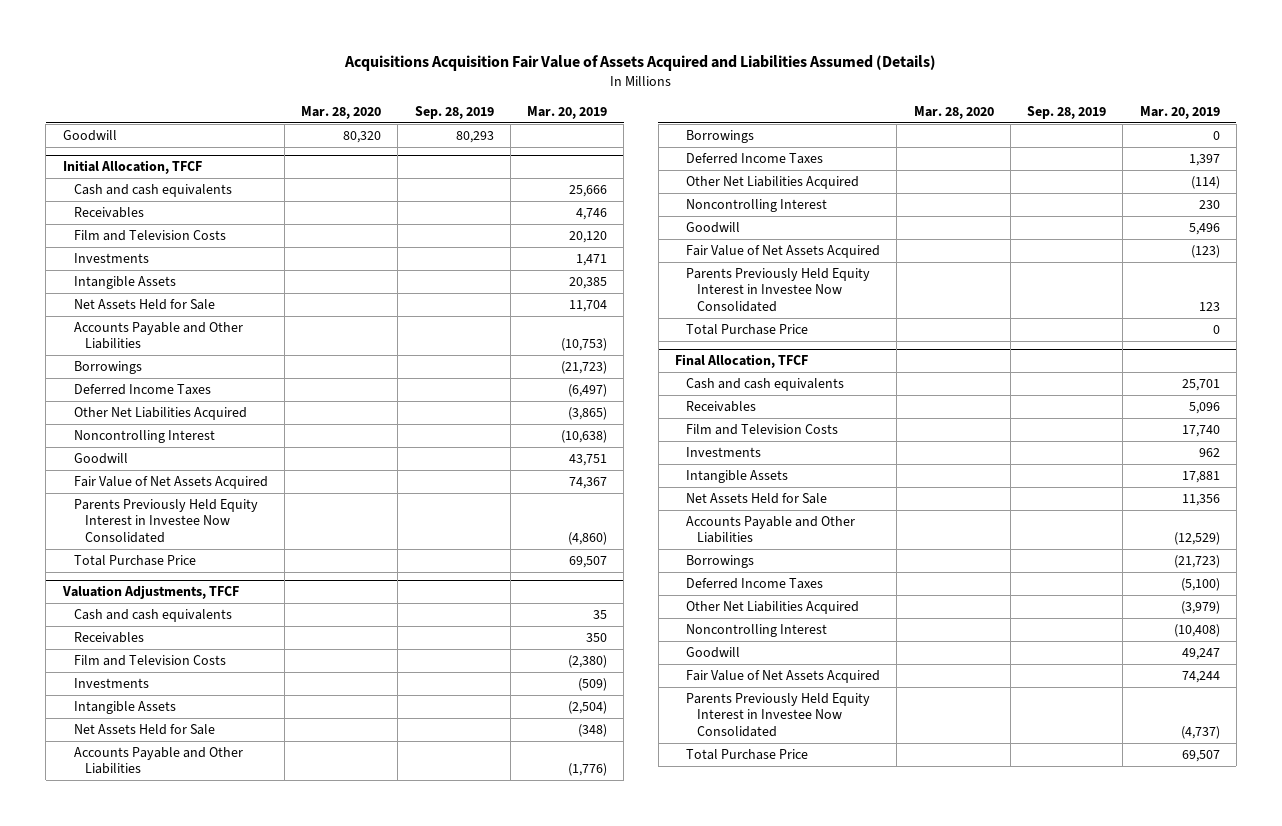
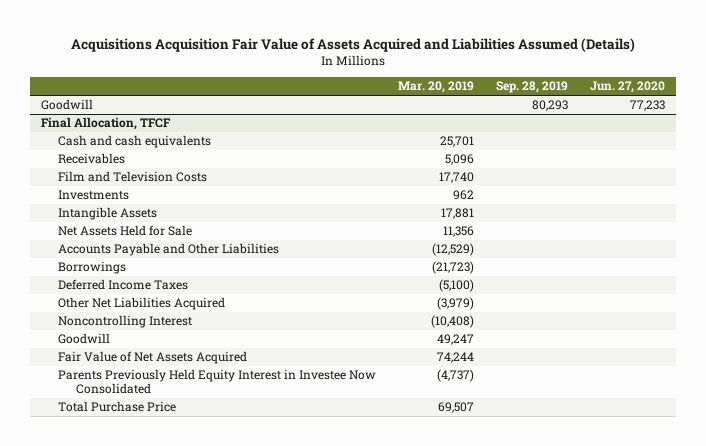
- | Mar. 28, 2020 | Sep. 28, 2019 | Mar. 20, 2019
+ | Mar. 20, 2019 | Sep. 28, 2019 | Jun. 27, 2020
- Initial Allocation, TFCF
- Cash and cash equivalents | | | 25,666
- Receivables | | | 4,746
- Film and Television Costs | | | 20,120
- Investments | | | 1,471
- Intangible Assets | | | 20,385
- Net Assets Held for Sale | | | 11,704
- Accounts Payable and Other Liabilities | | | (10,753)
- Borrowings | | | (21,723)
- Deferred Income Taxes | | | (6,497)
- Other Net Liabilities Acquired | | | (3,865)
- Noncontrolling Interest | | | (10,638)
- Goodwill | | | 43,751
- Fair Value of Net Assets Acquired | | | 74,367
- Parents Previously Held Equity Interest in Investee Now Consolidated | | | (4,860)
- Total Purchase Price | | | 69,507
- Valuation Adjustments, TFCF
- Cash and cash equivalents | | | 35
- Receivables | | | 350
- Film and Television Costs | | | (2,380)
- Investments | | | (509)
- Intangible Assets | | | (2,504)
- Net Assets Held for Sale | | | (348)
- Accounts Payable and Other Liabilities | | | (1,776)
- Borrowings | | | 0
- Deferred Income Taxes | | | 1,397
- Other Net Liabilities Acquired | | | (114)
- Noncontrolling Interest | | | 230
- Goodwill | | | 5,496
- Fair Value of Net Assets Acquired | | | (123)
- Parents Previously Held Equity Interest in Investee Now Consolidated | | | 123
- Total Purchase Price | | | 0

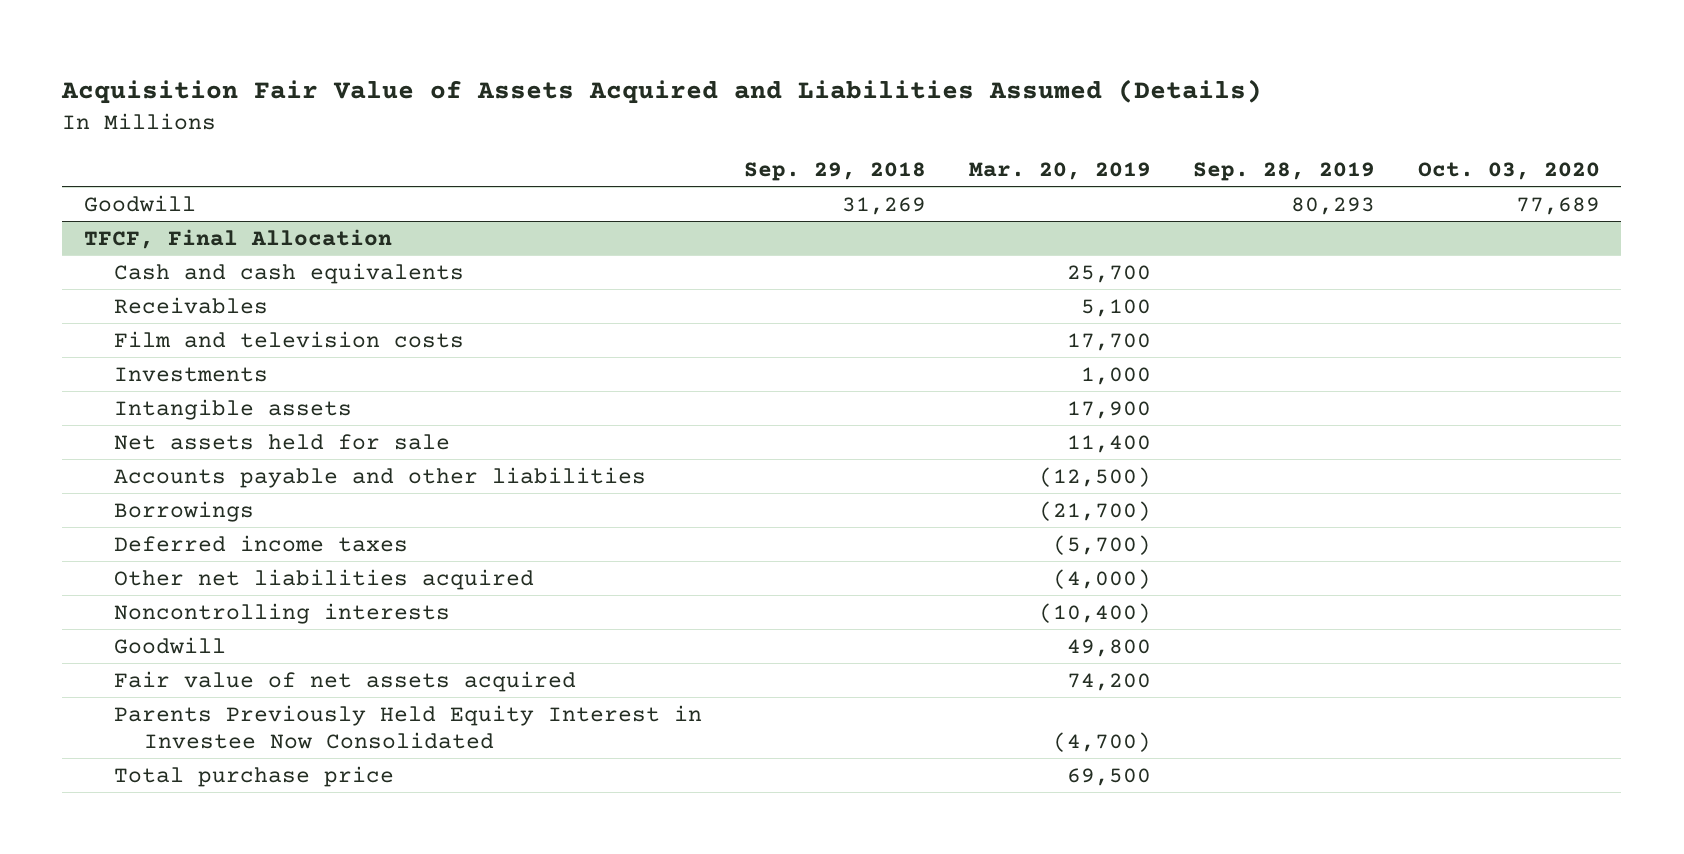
- Acquisitions Acquisition Fair Value of Assets Acquired and Liabilities Assumed (Details)
+ Acquisition Fair Value of Assets Acquired and Liabilities Assumed (Details)
- | Mar. 20, 2019 | Sep. 28, 2019 | Jun. 27, 2020
+ | Sep. 29, 2018 | Mar. 20, 2019 | Sep. 28, 2019 | Oct. 03, 2020
- Final Allocation, TFCF
- Cash and cash equivalents | 25,701 | |
- Receivables | 5,096 | |
- Film and Television Costs | 17,740 | |
- Investments | 962 | |
- Intangible Assets | 17,881 | |
- Net Assets Held for Sale | 11,356 | |
- Accounts Payable and Other Liabilities | (12,529) | |
- Borrowings | (21,723) | |
- Deferred Income Taxes | (5,100) | |
- Other Net Liabilities Acquired | (3,979) | |
- Noncontrolling Interest | (10,408) | |
- Goodwill | 49,247 | |
- Fair Value of Net Assets Acquired | 74,244 | |
- Parents Previously Held Equity Interest in Investee Now Consolidated | (4,737) | |
- Total Purchase Price | 69,507 | |
+ TFCF, Final Allocation
+ Cash and cash equivalents | | 25,700 | |
+ Receivables | | 5,100 | |
+ Film and television costs | | 17,700 | |
+ Investments | | 1,000 | |
+ Intangible assets | | 17,900 | |
+ Net assets held for sale | | 11,400 | |
+ Accounts payable and other liabilities | | (12,500) | |
+ Borrowings | | (21,700) | |
+ Deferred income taxes | | (5,700) | |
+ Other net liabilities acquired | | (4,000) | |
+ Noncontrolling interests | | (10,400) | |
+ Goodwill | | 49,800 | |
+ Fair value of net assets acquired | | 74,200 | |
+ Parents Previously Held Equity Interest in Investee Now Consolidated | | (4,700) | |
+ Total purchase price | | 69,500 | |

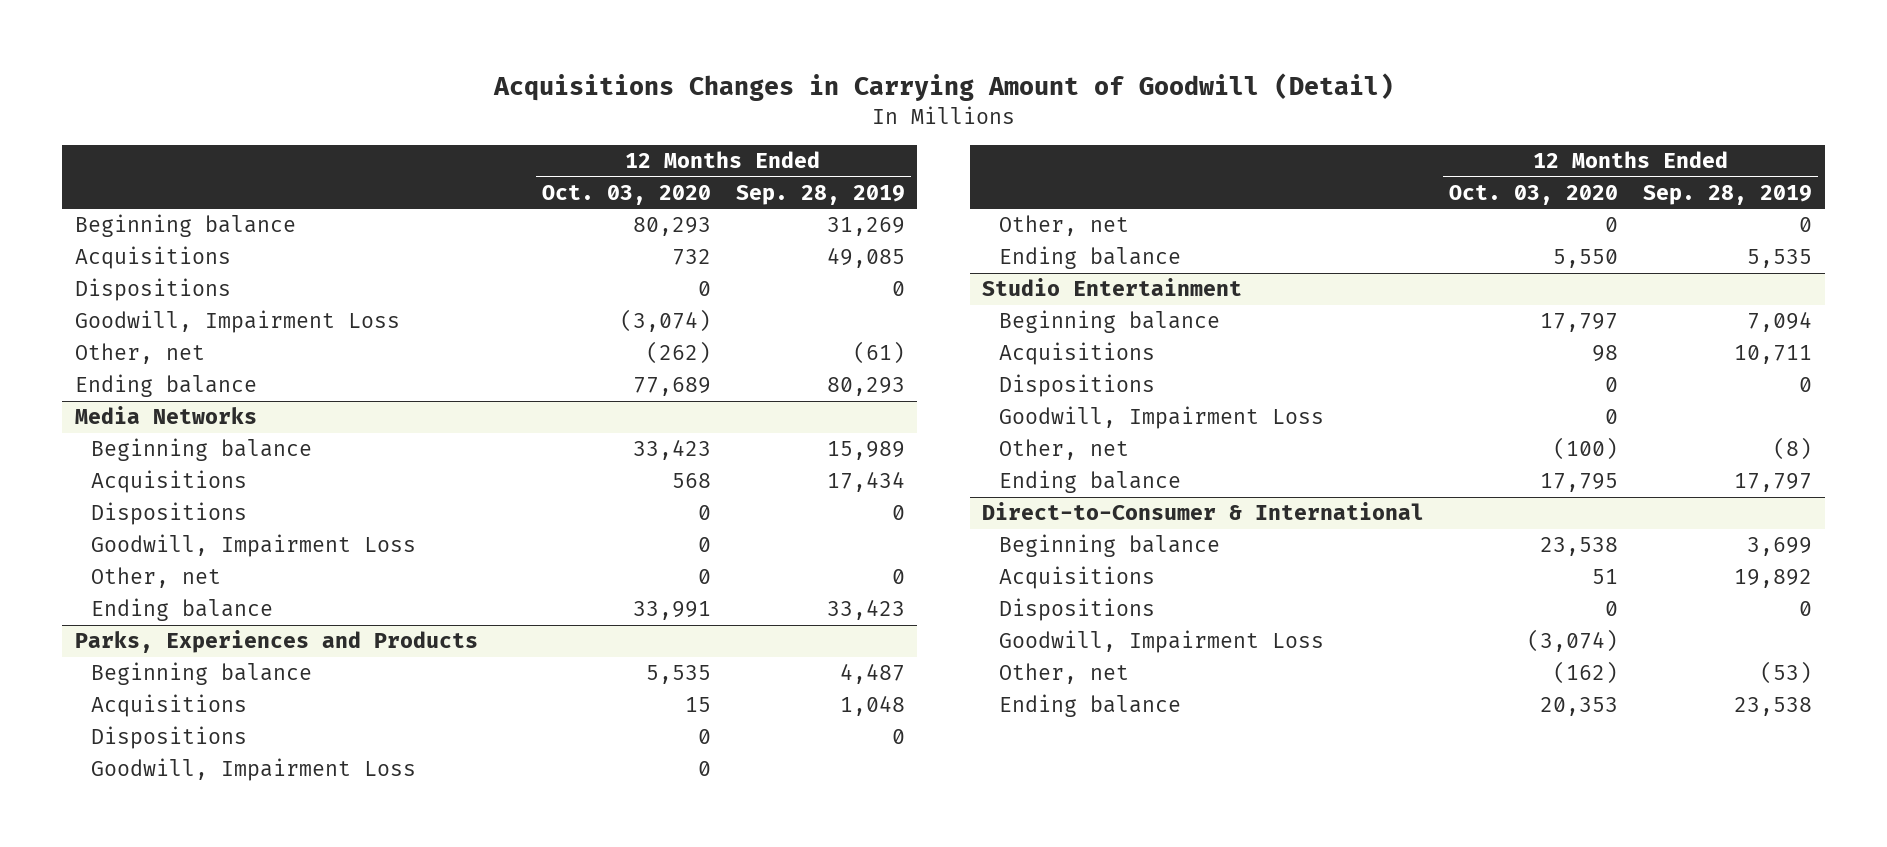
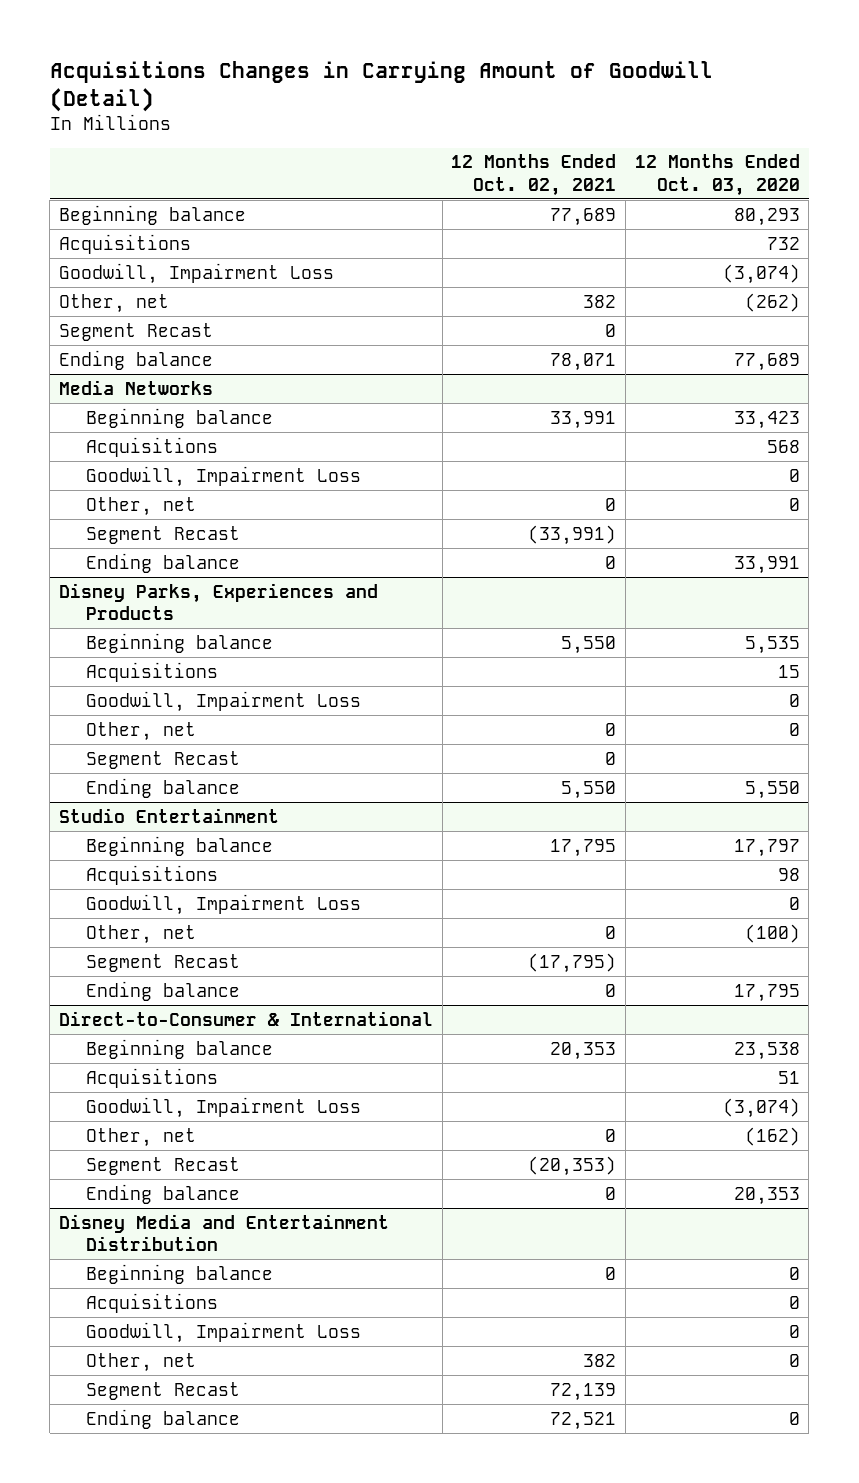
- | 12 Months Ended Oct. 03, 2020 | 12 Months Ended Sep. 28, 2019
+ | 12 Months Ended Oct. 02, 2021 | 12 Months Ended Oct. 03, 2020
- Dispositions | 0 | 0
+ Segment Recast | 0 |
@ Media Networks
- Dispositions | 0 | 0
+ Segment Recast | (33,991) |
- Parks, Experiences and Products
+ Disney Parks, Experiences and Products
- Dispositions | 0 | 0
+ Segment Recast | 0 |
@ Studio Entertainment
- Dispositions | 0 | 0
+ Segment Recast | (17,795) |
@ Direct-to-Consumer & International
- Dispositions | 0 | 0
+ Segment Recast | (20,353) |
+ Disney Media and Entertainment Distribution
+ Beginning balance | 0 | 0
+ Acquisitions | | 0
+ Goodwill, Impairment Loss | | 0
+ Other, net | 382 | 0
+ Segment Recast | 72,139 |
+ Ending balance | 72,521 | 0

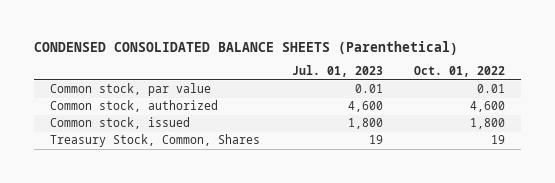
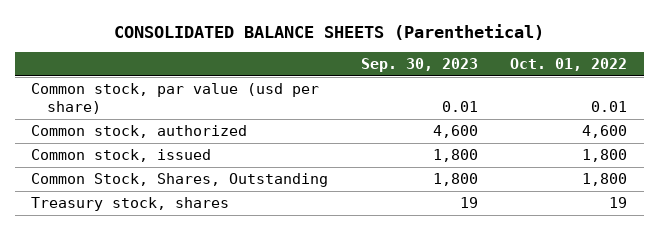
- CONDENSED CONSOLIDATED BALANCE SHEETS (Parenthetical)
+ CONSOLIDATED BALANCE SHEETS (Parenthetical)
- | Jul. 01, 2023 | Oct. 01, 2022
+ | Sep. 30, 2023 | Oct. 01, 2022
- Common stock, par value | 0.01 | 0.01
+ Common stock, par value (usd per share) | 0.01 | 0.01
- Treasury Stock, Common, Shares | 19 | 19
+ Common Stock, Shares, Outstanding | 1,800 | 1,800
+ Treasury stock, shares | 19 | 19

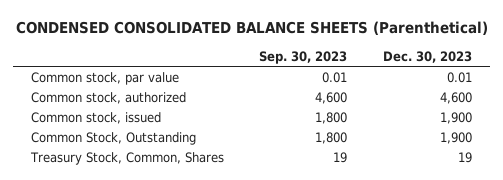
- CONSOLIDATED BALANCE SHEETS (Parenthetical)
+ CONDENSED CONSOLIDATED BALANCE SHEETS (Parenthetical)
- | Sep. 30, 2023 | Oct. 01, 2022
+ | Sep. 30, 2023 | Dec. 30, 2023
- Common stock, par value (usd per share) | 0.01 | 0.01
+ Common stock, par value | 0.01 | 0.01
- Common Stock, Shares, Outstanding | 1,800 | 1,800
- Treasury stock, shares | 19 | 19
+ Common Stock, Outstanding | 1,800 | 1,900
+ Treasury Stock, Common, Shares | 19 | 19

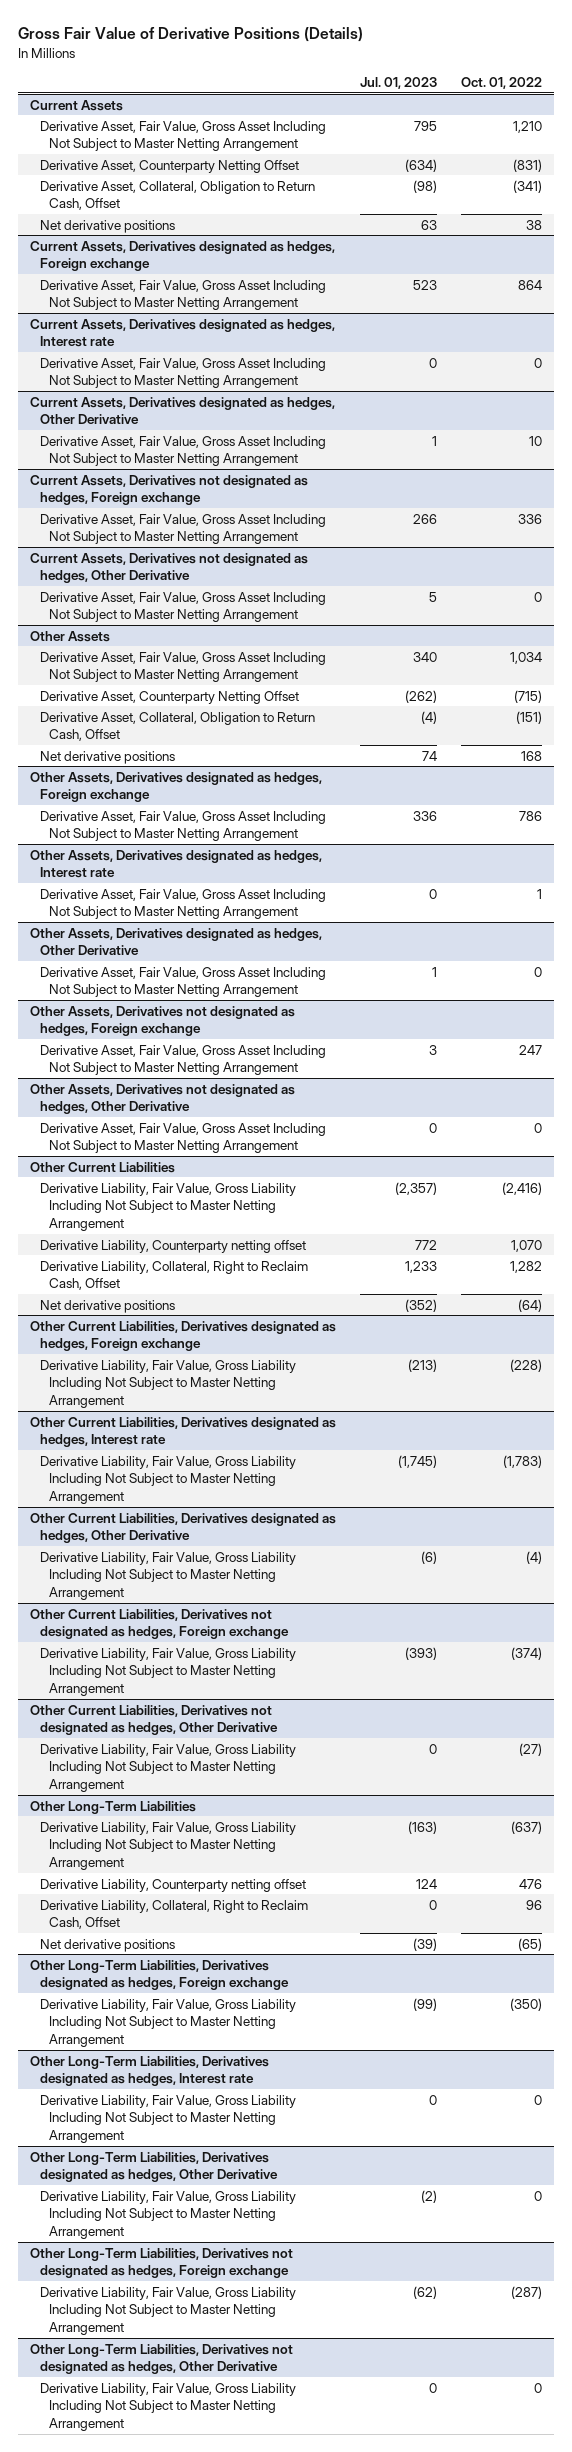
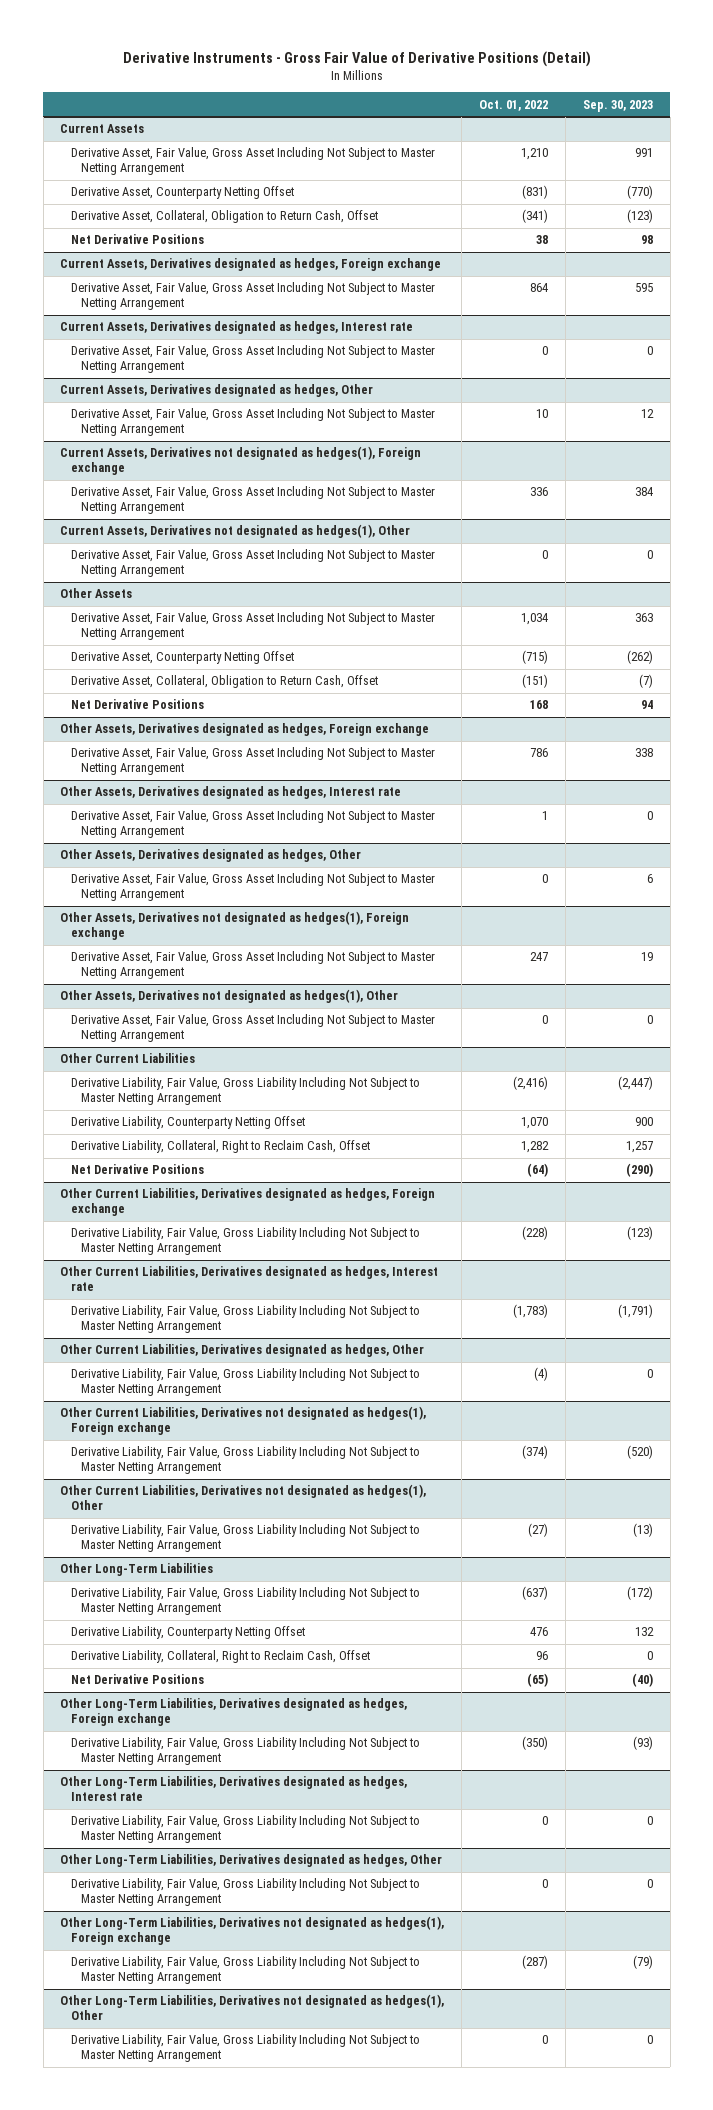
- Gross Fair Value of Derivative Positions (Details)
+ Derivative Instruments - Gross Fair Value of Derivative Positions (Detail)
- | Jul. 01, 2023 | Oct. 01, 2022
+ | Oct. 01, 2022 | Sep. 30, 2023
@ Current Assets
- Net derivative positions | 63 | 38
+ Net Derivative Positions | 38 | 98
- Current Assets, Derivatives designated as hedges, Other Derivative
+ Current Assets, Derivatives designated as hedges, Other
- Current Assets, Derivatives not designated as hedges, Foreign exchange
+ Current Assets, Derivatives not designated as hedges(1), Foreign exchange
- Current Assets, Derivatives not designated as hedges, Other Derivative
+ Current Assets, Derivatives not designated as hedges(1), Other
@ Other Assets
- Net derivative positions | 74 | 168
+ Net Derivative Positions | 168 | 94
- Other Assets, Derivatives designated as hedges, Other Derivative
+ Other Assets, Derivatives designated as hedges, Other
- Other Assets, Derivatives not designated as hedges, Foreign exchange
+ Other Assets, Derivatives not designated as hedges(1), Foreign exchange
- Other Assets, Derivatives not designated as hedges, Other Derivative
+ Other Assets, Derivatives not designated as hedges(1), Other
@ Other Current Liabilities
- Derivative Liability, Counterparty netting offset | 772 | 1,070
+ Derivative Liability, Counterparty Netting Offset | 1,070 | 900
- Net derivative positions | (352) | (64)
+ Net Derivative Positions | (64) | (290)
- Other Current Liabilities, Derivatives designated as hedges, Other Derivative
+ Other Current Liabilities, Derivatives designated as hedges, Other
- Other Current Liabilities, Derivatives not designated as hedges, Foreign exchange
+ Other Current Liabilities, Derivatives not designated as hedges(1), Foreign exchange
- Other Current Liabilities, Derivatives not designated as hedges, Other Derivative
+ Other Current Liabilities, Derivatives not designated as hedges(1), Other
@ Other Long-Term Liabilities
- Derivative Liability, Counterparty netting offset | 124 | 476
+ Derivative Liability, Counterparty Netting Offset | 476 | 132
- Net derivative positions | (39) | (65)
+ Net Derivative Positions | (65) | (40)
- Other Long-Term Liabilities, Derivatives designated as hedges, Other Derivative
+ Other Long-Term Liabilities, Derivatives designated as hedges, Other
- Other Long-Term Liabilities, Derivatives not designated as hedges, Foreign exchange
+ Other Long-Term Liabilities, Derivatives not designated as hedges(1), Foreign exchange
- Other Long-Term Liabilities, Derivatives not designated as hedges, Other Derivative
+ Other Long-Term Liabilities, Derivatives not designated as hedges(1), Other

